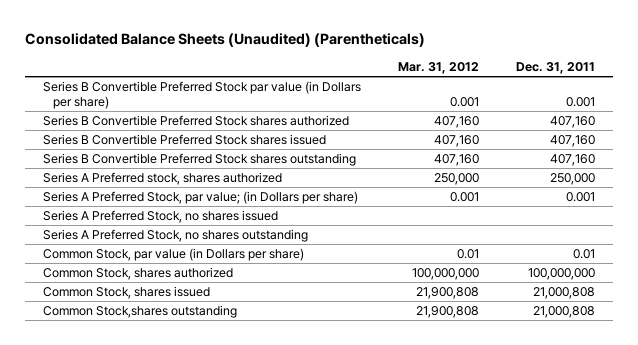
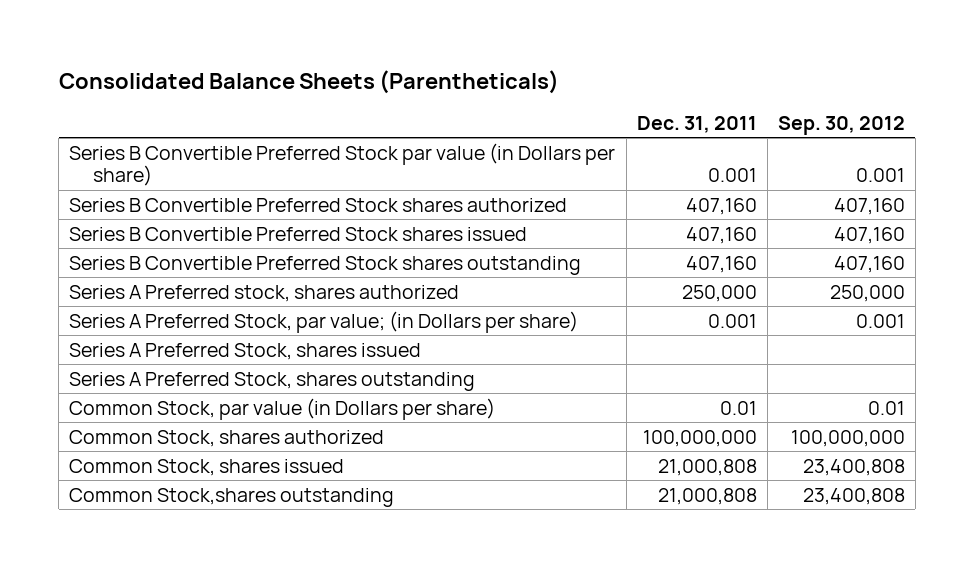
- Consolidated Balance Sheets (Unaudited) (Parentheticals)
+ Consolidated Balance Sheets (Parentheticals)
- | Mar. 31, 2012 | Dec. 31, 2011
+ | Dec. 31, 2011 | Sep. 30, 2012
- Series A Preferred Stock, no shares issued
- Series A Preferred Stock, no shares outstanding
+ Series A Preferred Stock, shares issued
+ Series A Preferred Stock, shares outstanding

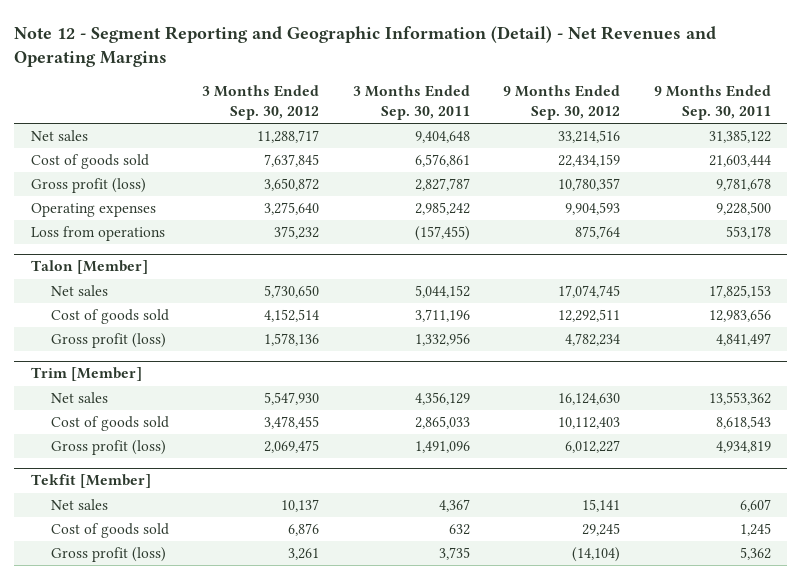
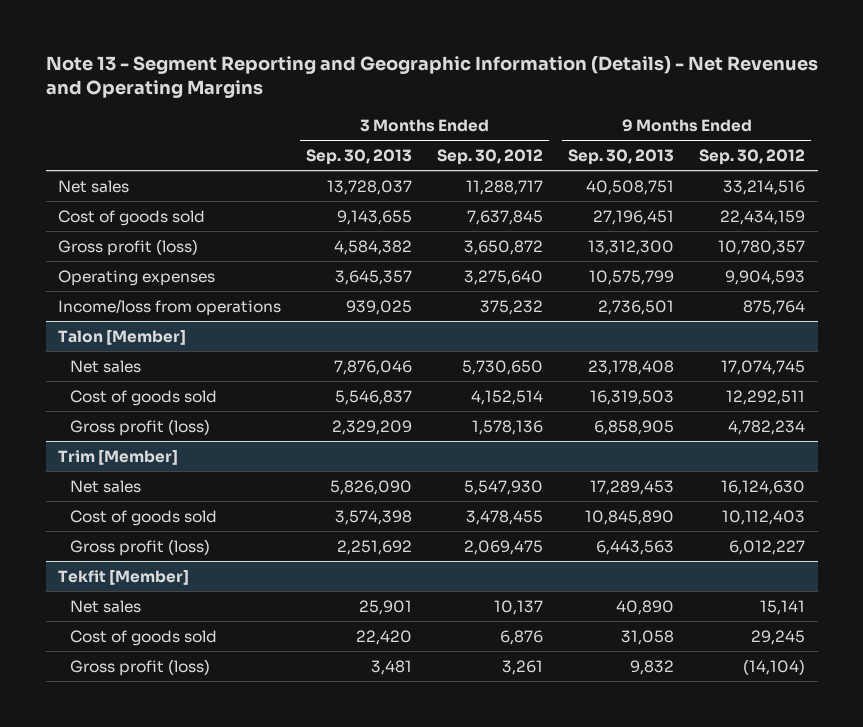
- Note 12 - Segment Reporting and Geographic Information (Detail) - Net Revenues and Operating Margins
+ Note 13 - Segment Reporting and Geographic Information (Details) - Net Revenues and Operating Margins
- | 3 Months Ended Sep. 30, 2012 | 3 Months Ended Sep. 30, 2011 | 9 Months Ended Sep. 30, 2012 | 9 Months Ended Sep. 30, 2011
+ | 3 Months Ended Sep. 30, 2013 | 3 Months Ended Sep. 30, 2012 | 9 Months Ended Sep. 30, 2013 | 9 Months Ended Sep. 30, 2012
- Loss from operations | 375,232 | (157,455) | 875,764 | 553,178
+ Income/loss from operations | 939,025 | 375,232 | 2,736,501 | 875,764

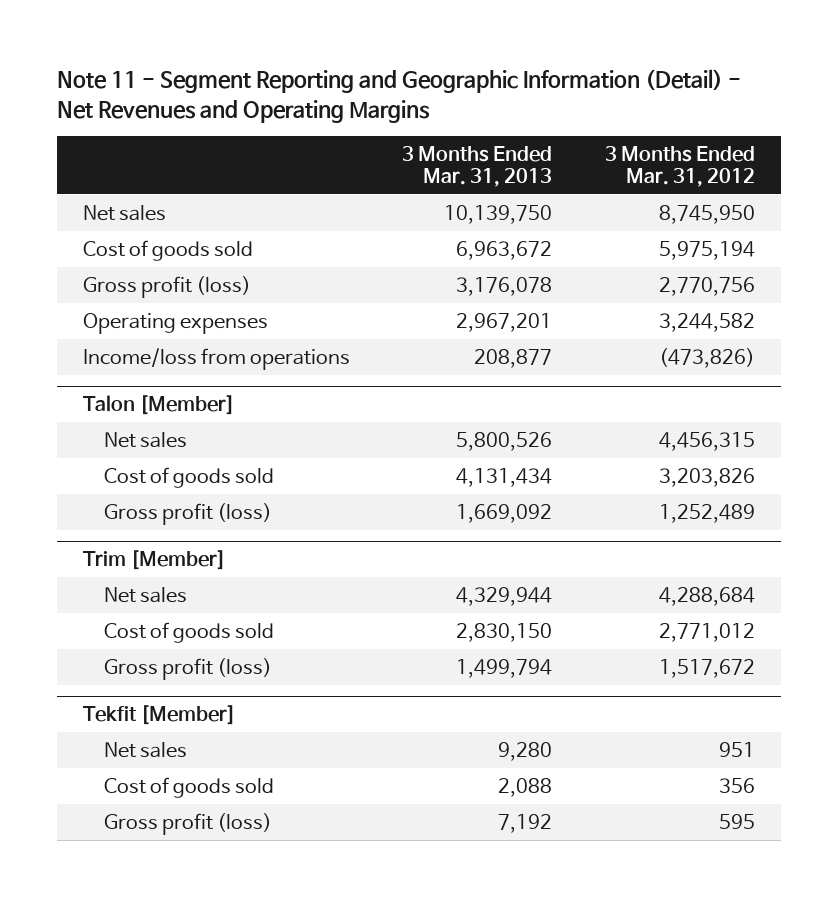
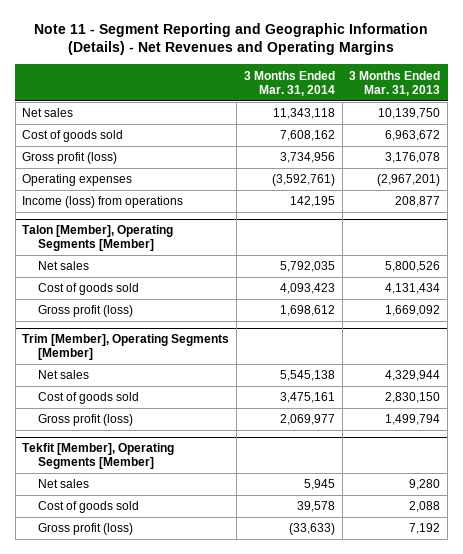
- Note 11 - Segment Reporting and Geographic Information (Detail) - Net Revenues and Operating Margins
+ Note 11 - Segment Reporting and Geographic Information (Details) - Net Revenues and Operating Margins
- | 3 Months Ended Mar. 31, 2013 | 3 Months Ended Mar. 31, 2012
+ | 3 Months Ended Mar. 31, 2014 | 3 Months Ended Mar. 31, 2013
- Operating expenses | 2,967,201 | 3,244,582
- Income/loss from operations | 208,877 | (473,826)
- Talon [Member]
+ Operating expenses | (3,592,761) | (2,967,201)
+ Income (loss) from operations | 142,195 | 208,877
+ Talon [Member], Operating Segments [Member]
- Trim [Member]
+ Trim [Member], Operating Segments [Member]
- Tekfit [Member]
+ Tekfit [Member], Operating Segments [Member]

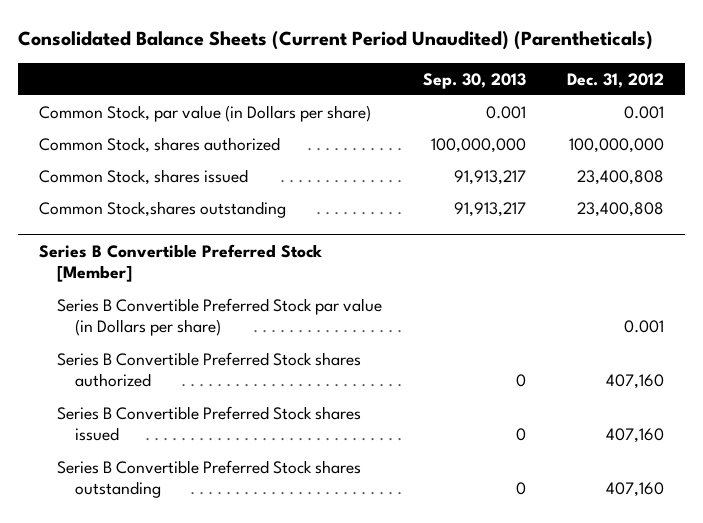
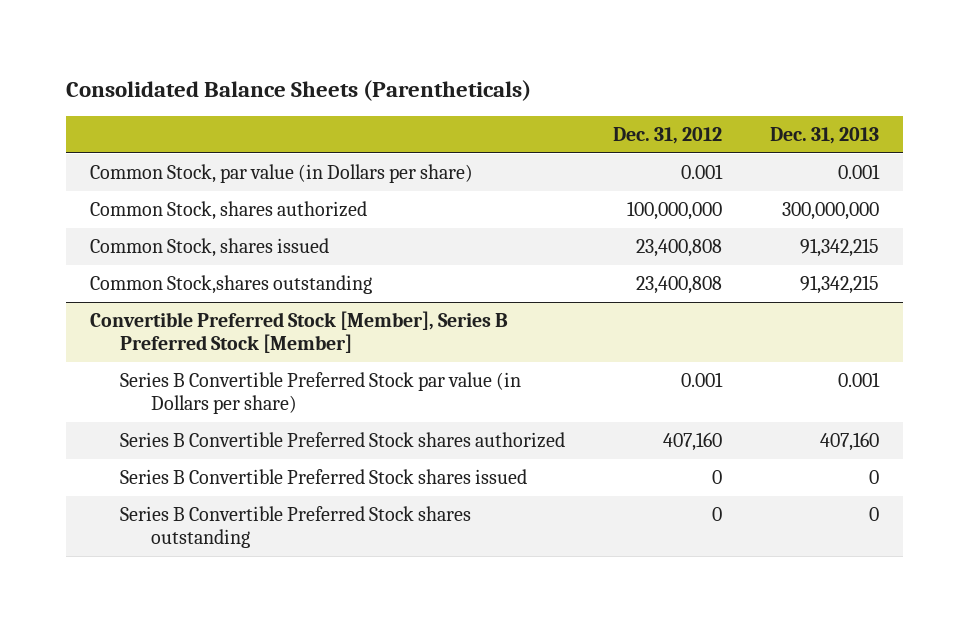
- Consolidated Balance Sheets (Current Period Unaudited) (Parentheticals)
+ Consolidated Balance Sheets (Parentheticals)
- | Sep. 30, 2013 | Dec. 31, 2012
+ | Dec. 31, 2012 | Dec. 31, 2013
- Series B Convertible Preferred Stock [Member]
+ Convertible Preferred Stock [Member], Series B Preferred Stock [Member]
- Series B Convertible Preferred Stock shares issued | 0 | 407,160
- Series B Convertible Preferred Stock shares outstanding | 0 | 407,160
+ Series B Convertible Preferred Stock shares issued | 0 | 0
+ Series B Convertible Preferred Stock shares outstanding | 0 | 0

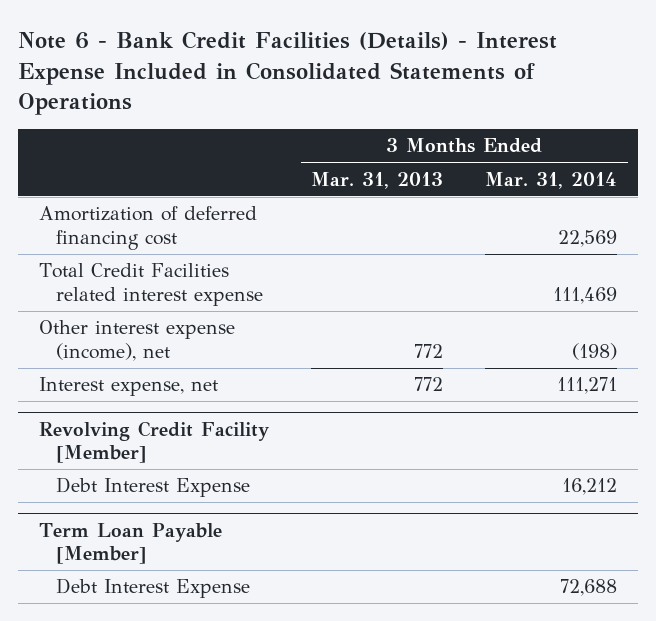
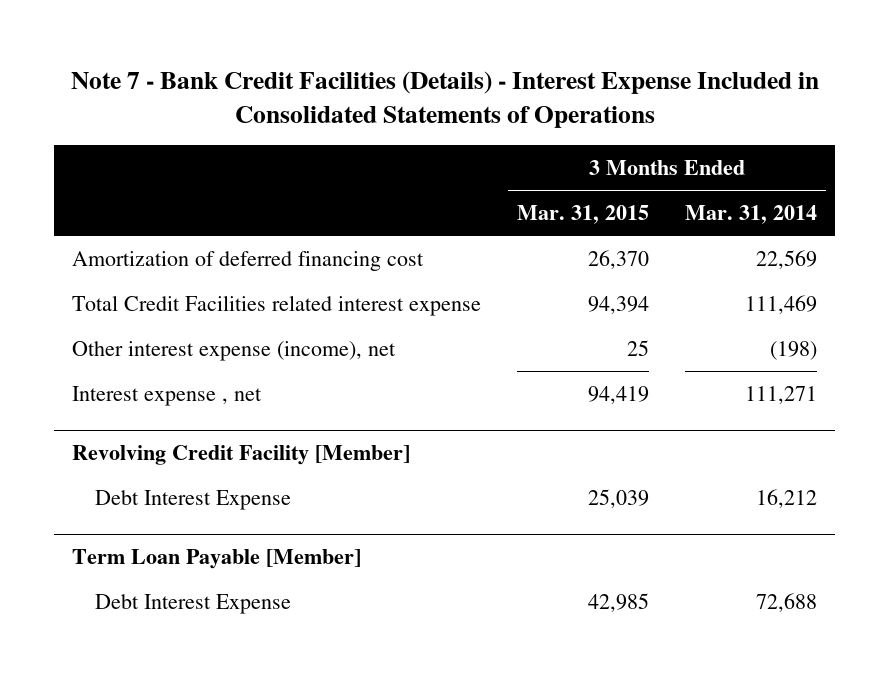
- Note 6 - Bank Credit Facilities (Details) - Interest Expense Included in Consolidated Statements of Operations
+ Note 7 - Bank Credit Facilities (Details) - Interest Expense Included in Consolidated Statements of Operations
- | 3 Months Ended Mar. 31, 2013 | 3 Months Ended Mar. 31, 2014
+ | 3 Months Ended Mar. 31, 2015 | 3 Months Ended Mar. 31, 2014
- Interest expense, net | 772 | 111,271
+ Interest expense , net | 94,419 | 111,271

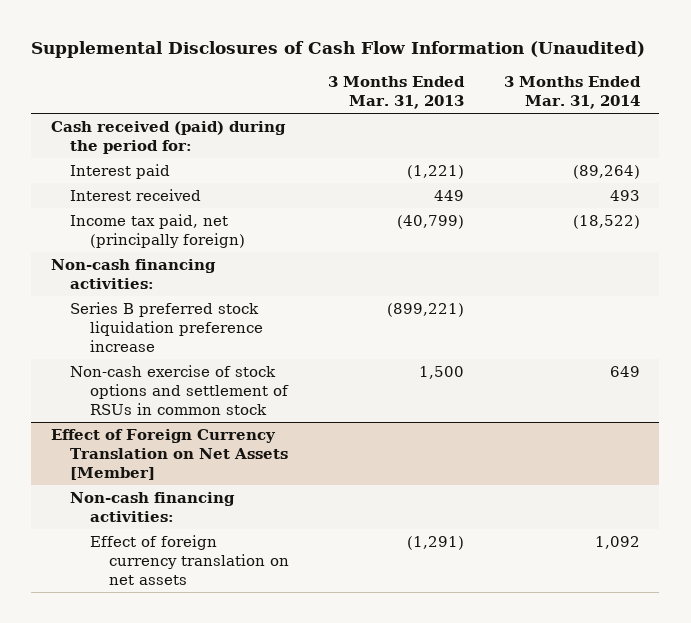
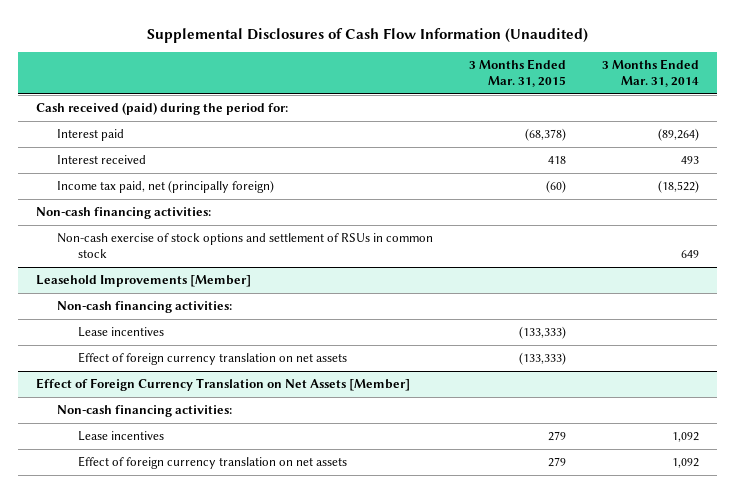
- | 3 Months Ended Mar. 31, 2013 | 3 Months Ended Mar. 31, 2014
+ | 3 Months Ended Mar. 31, 2015 | 3 Months Ended Mar. 31, 2014
- Series B preferred stock liquidation preference increase | (899,221) |
+ Leasehold Improvements [Member]
+ Non-cash financing activities:
+ Lease incentives | (133,333) |
+ Effect of foreign currency translation on net assets | (133,333) |
@ Effect of Foreign Currency Translation on Net Assets [Member]
+ Lease incentives | 279 | 1,092

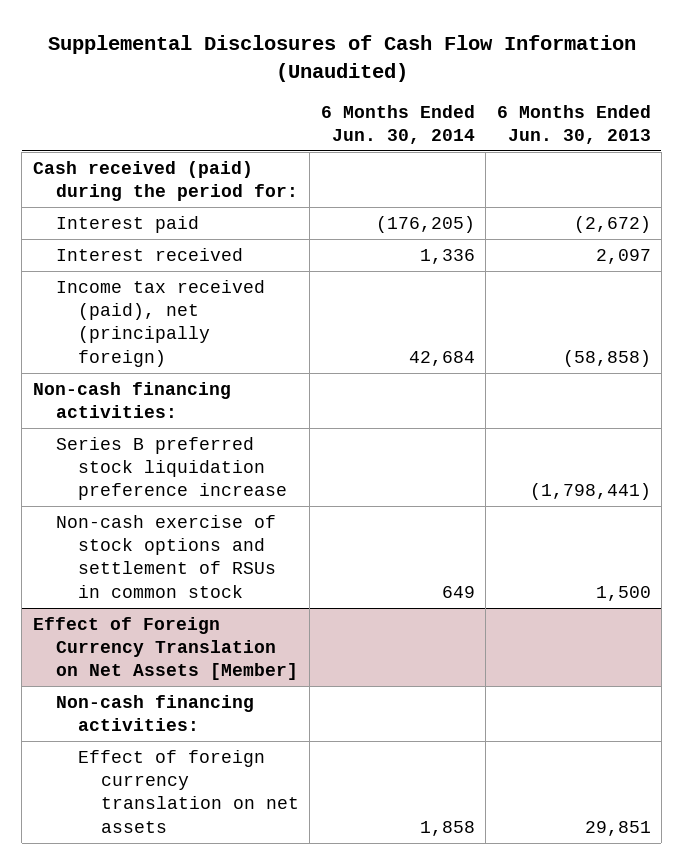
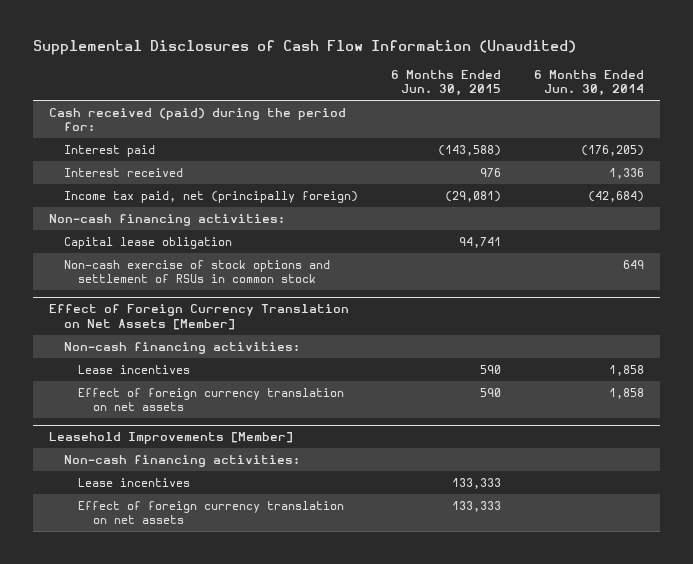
- | 6 Months Ended Jun. 30, 2014 | 6 Months Ended Jun. 30, 2013
+ | 6 Months Ended Jun. 30, 2015 | 6 Months Ended Jun. 30, 2014
- Income tax received (paid), net (principally foreign) | 42,684 | (58,858)
+ Income tax paid, net (principally foreign) | (29,081) | (42,684)
- Series B preferred stock liquidation preference increase | | (1,798,441)
+ Capital lease obligation | 94,741 |
@ Effect of Foreign Currency Translation on Net Assets [Member]
+ Lease incentives | 590 | 1,858
+ Leasehold Improvements [Member]
+ Non-cash financing activities:
+ Lease incentives | 133,333 |
+ Effect of foreign currency translation on net assets | 133,333 |

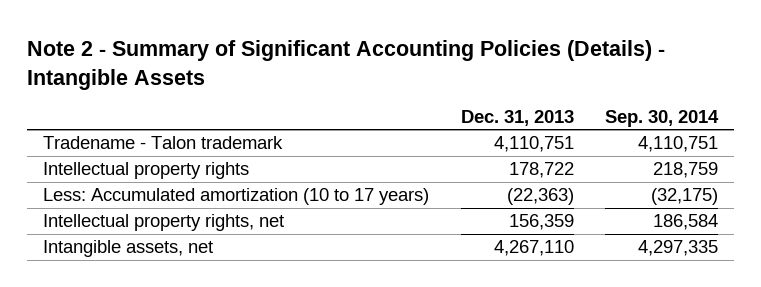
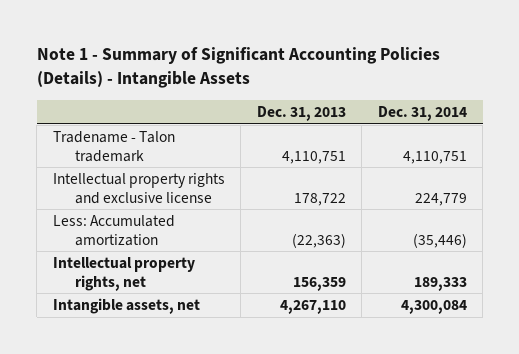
- Note 2 - Summary of Significant Accounting Policies (Details) - Intangible Assets
+ Note 1 - Summary of Significant Accounting Policies (Details) - Intangible Assets
- | Dec. 31, 2013 | Sep. 30, 2014
+ | Dec. 31, 2013 | Dec. 31, 2014
- Intellectual property rights | 178,722 | 218,759
- Less: Accumulated amortization (10 to 17 years) | (22,363) | (32,175)
+ Intellectual property rights and exclusive license | 178,722 | 224,779
+ Less: Accumulated amortization | (22,363) | (35,446)

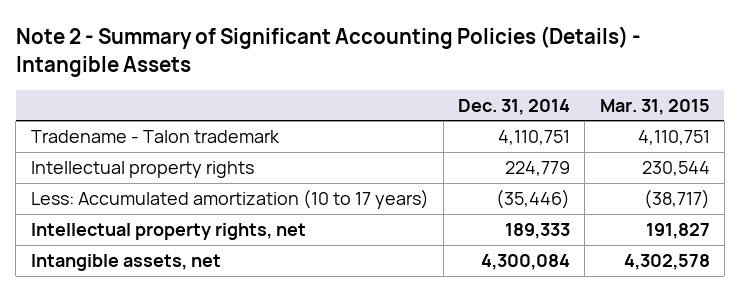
- Note 1 - Summary of Significant Accounting Policies (Details) - Intangible Assets
+ Note 2 - Summary of Significant Accounting Policies (Details) - Intangible Assets
- | Dec. 31, 2013 | Dec. 31, 2014
+ | Dec. 31, 2014 | Mar. 31, 2015
- Intellectual property rights and exclusive license | 178,722 | 224,779
- Less: Accumulated amortization | (22,363) | (35,446)
+ Intellectual property rights | 224,779 | 230,544
+ Less: Accumulated amortization (10 to 17 years) | (35,446) | (38,717)

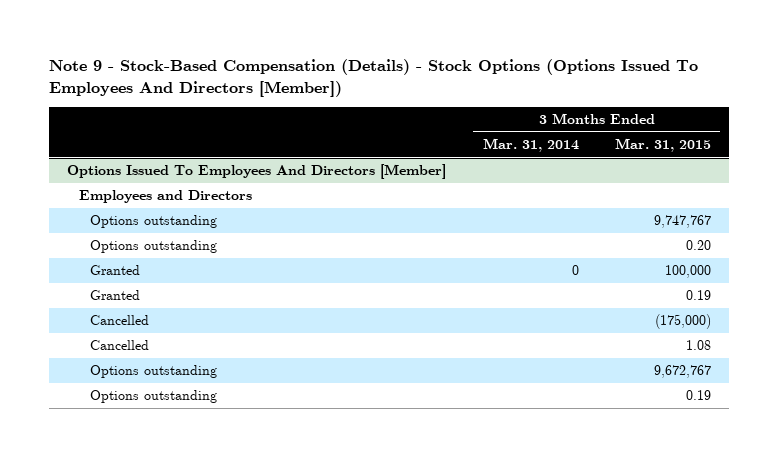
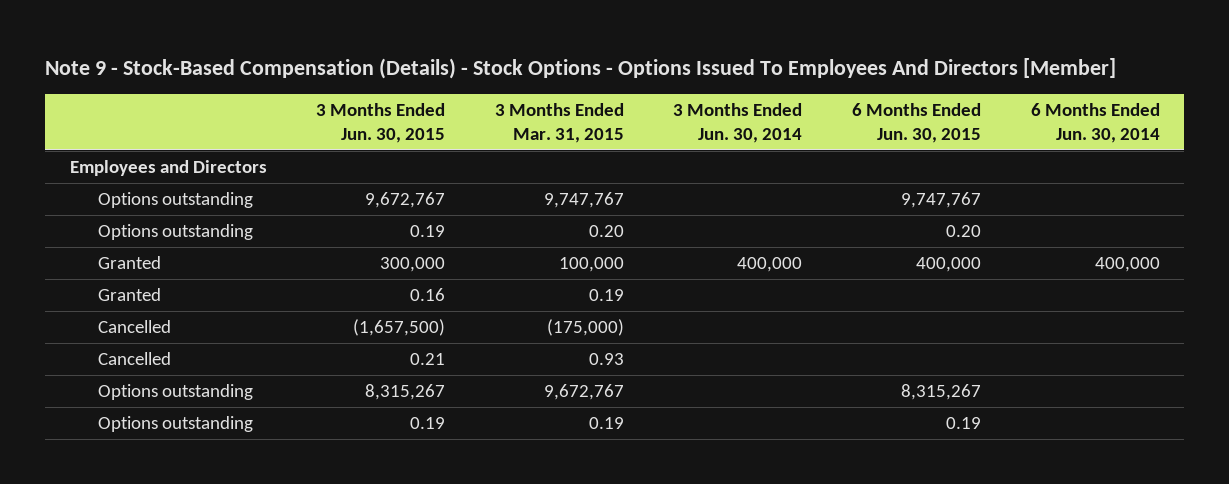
- Note 9 - Stock-Based Compensation (Details) - Stock Options (Options Issued To Employees And Directors [Member])
+ Note 9 - Stock-Based Compensation (Details) - Stock Options - Options Issued To Employees And Directors [Member]
- | 3 Months Ended Mar. 31, 2014 | 3 Months Ended Mar. 31, 2015
+ | 3 Months Ended Jun. 30, 2015 | 3 Months Ended Mar. 31, 2015 | 3 Months Ended Jun. 30, 2014 | 6 Months Ended Jun. 30, 2015 | 6 Months Ended Jun. 30, 2014
- Options Issued To Employees And Directors [Member]
- Cancelled | | 1.08
+ Cancelled | 0.21 | 0.93 | | |

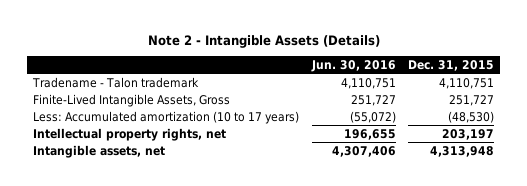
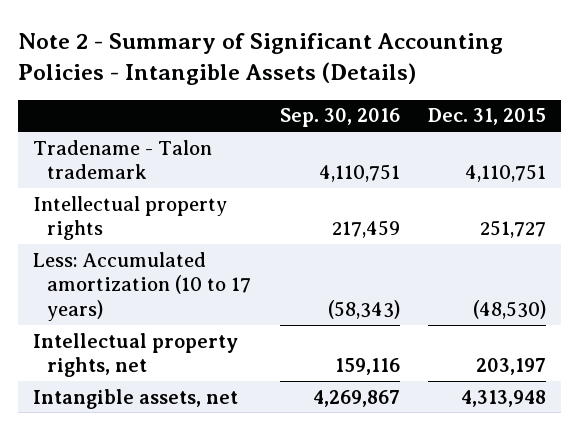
- Note 2 - Intangible Assets (Details)
+ Note 2 - Summary of Significant Accounting Policies - Intangible Assets (Details)
- | Jun. 30, 2016 | Dec. 31, 2015
+ | Sep. 30, 2016 | Dec. 31, 2015
- Finite-Lived Intangible Assets, Gross | 251,727 | 251,727
+ Intellectual property rights | 217,459 | 251,727

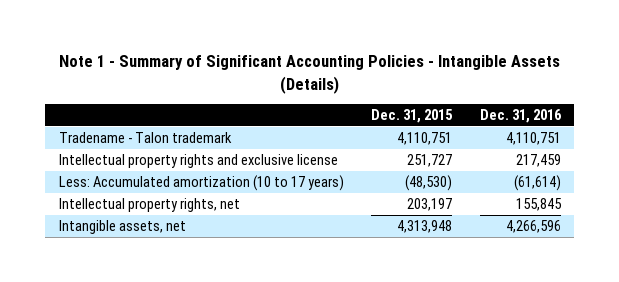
- Note 2 - Summary of Significant Accounting Policies - Intangible Assets (Details)
+ Note 1 - Summary of Significant Accounting Policies - Intangible Assets (Details)
- | Sep. 30, 2016 | Dec. 31, 2015
+ | Dec. 31, 2015 | Dec. 31, 2016
- Intellectual property rights | 217,459 | 251,727
+ Intellectual property rights and exclusive license | 251,727 | 217,459

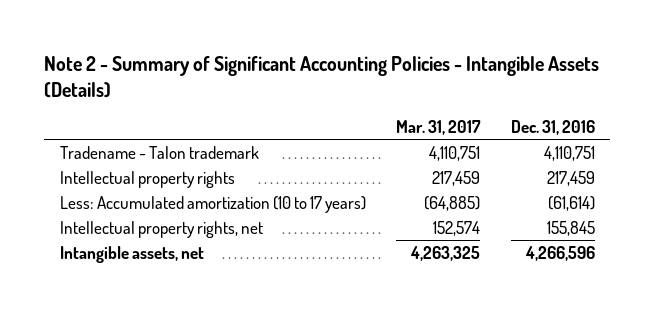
- Note 1 - Summary of Significant Accounting Policies - Intangible Assets (Details)
+ Note 2 - Summary of Significant Accounting Policies - Intangible Assets (Details)
- | Dec. 31, 2015 | Dec. 31, 2016
+ | Mar. 31, 2017 | Dec. 31, 2016
- Intellectual property rights and exclusive license | 251,727 | 217,459
+ Intellectual property rights | 217,459 | 217,459

